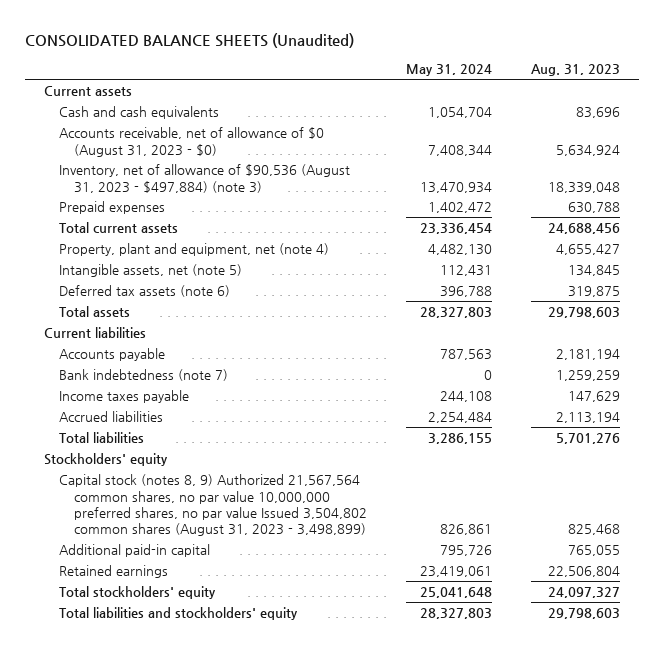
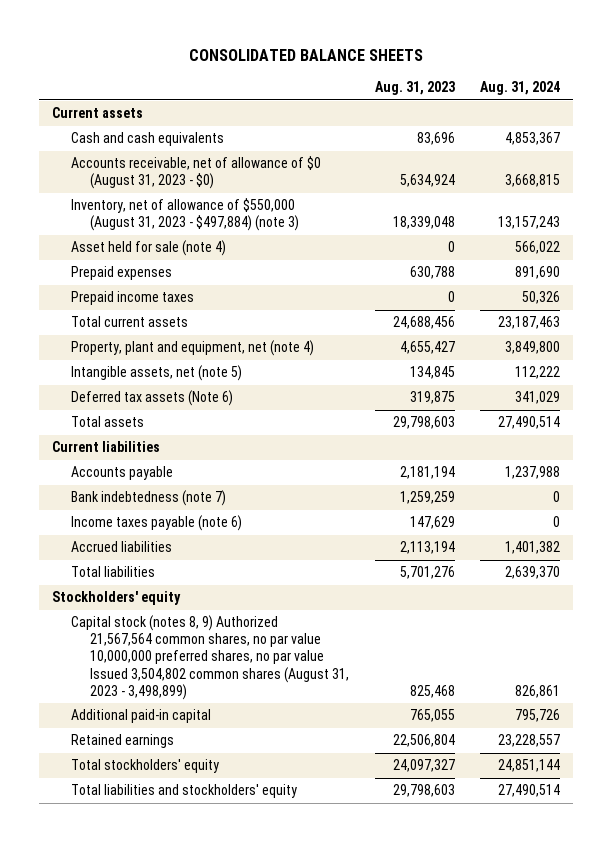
- CONSOLIDATED BALANCE SHEETS (Unaudited)
+ CONSOLIDATED BALANCE SHEETS
- | May 31, 2024 | Aug. 31, 2023
+ | Aug. 31, 2023 | Aug. 31, 2024
- Inventory, net of allowance of $90,536 (August 31, 2023 - $497,884) (note 3) | 13,470,934 | 18,339,048
+ Inventory, net of allowance of $550,000 (August 31, 2023 - $497,884) (note 3) | 18,339,048 | 13,157,243
+ Asset held for sale (note 4) | 0 | 566,022
+ Prepaid income taxes | 0 | 50,326
- Deferred tax assets (note 6) | 396,788 | 319,875
+ Deferred tax assets (Note 6) | 319,875 | 341,029
- Income taxes payable | 244,108 | 147,629
+ Income taxes payable (note 6) | 147,629 | 0

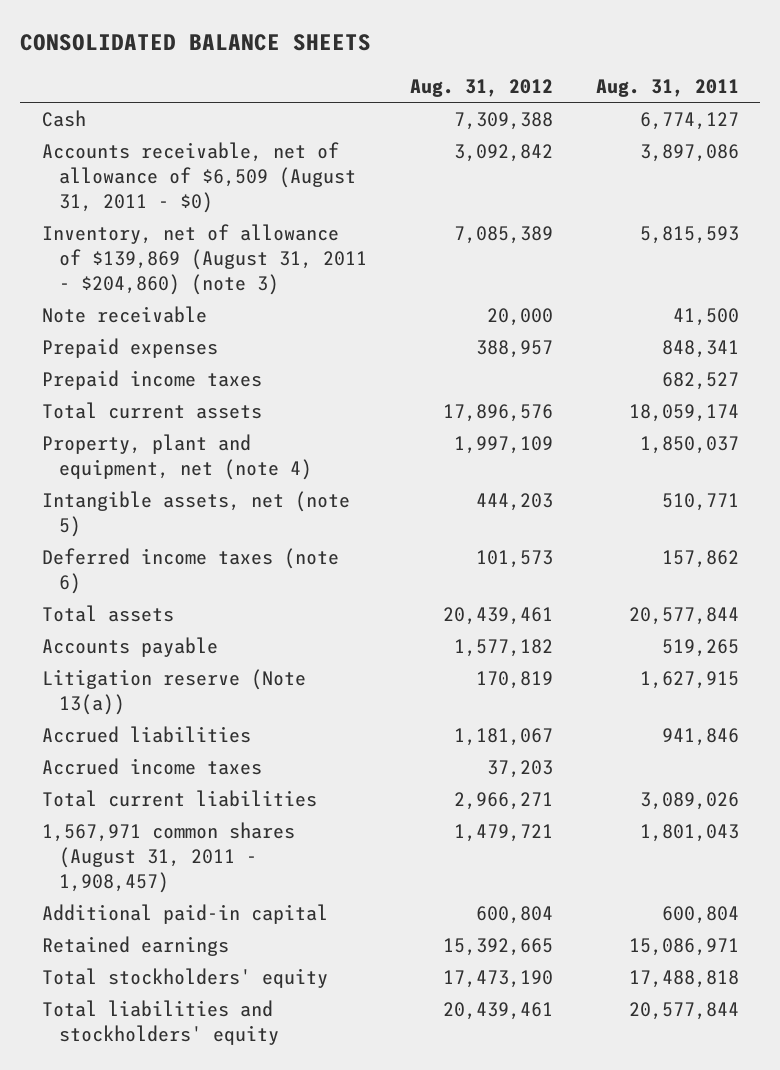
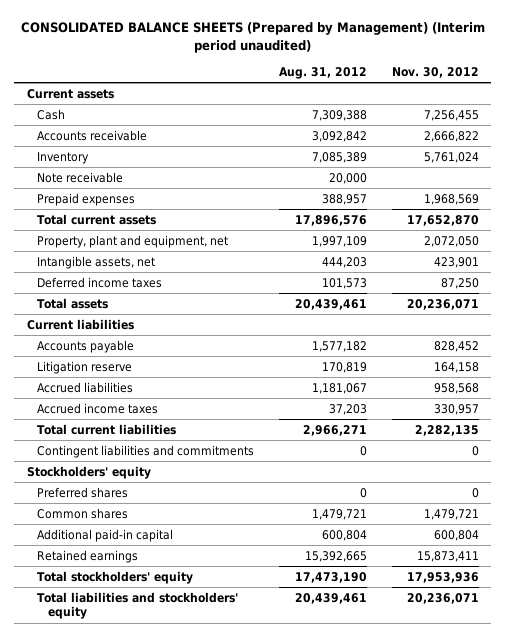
- CONSOLIDATED BALANCE SHEETS
+ CONSOLIDATED BALANCE SHEETS (Prepared by Management) (Interim period unaudited)
- | Aug. 31, 2012 | Aug. 31, 2011
+ | Aug. 31, 2012 | Nov. 30, 2012
+ Current assets
- Accounts receivable, net of allowance of $6,509 (August 31, 2011 - $0) | 3,092,842 | 3,897,086
- Inventory, net of allowance of $139,869 (August 31, 2011 - $204,860) (note 3) | 7,085,389 | 5,815,593
+ Accounts receivable | 3,092,842 | 2,666,822
+ Inventory | 7,085,389 | 5,761,024
- Prepaid income taxes | | 682,527
- Property, plant and equipment, net (note 4) | 1,997,109 | 1,850,037
- Intangible assets, net (note 5) | 444,203 | 510,771
- Deferred income taxes (note 6) | 101,573 | 157,862
+ Property, plant and equipment, net | 1,997,109 | 2,072,050
+ Intangible assets, net | 444,203 | 423,901
+ Deferred income taxes | 101,573 | 87,250
+ Current liabilities
- Litigation reserve (Note 13(a)) | 170,819 | 1,627,915
+ Litigation reserve | 170,819 | 164,158
- 1,567,971 common shares (August 31, 2011 - 1,908,457) | 1,479,721 | 1,801,043
+ Contingent liabilities and commitments | 0 | 0
+ Stockholders' equity
+ Preferred shares | 0 | 0
+ Common shares | 1,479,721 | 1,479,721

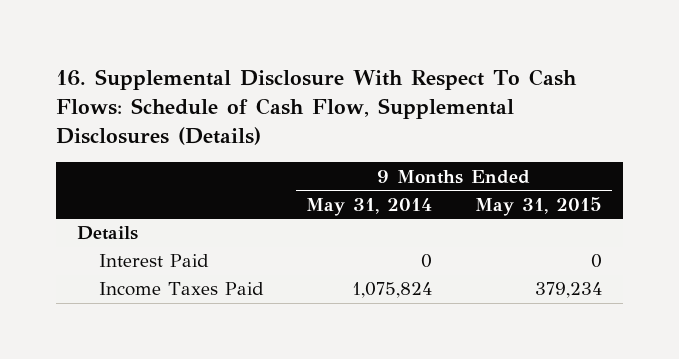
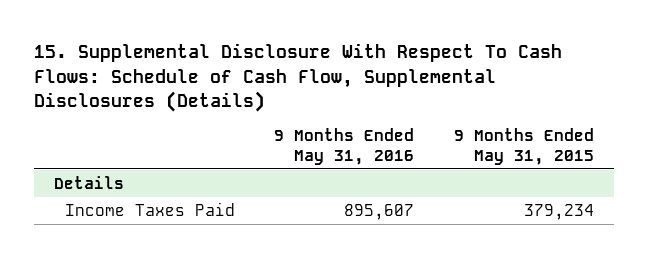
- 16. Supplemental Disclosure With Respect To Cash Flows: Schedule of Cash Flow, Supplemental Disclosures (Details)
+ 15. Supplemental Disclosure With Respect To Cash Flows: Schedule of Cash Flow, Supplemental Disclosures (Details)
- | 9 Months Ended May 31, 2014 | 9 Months Ended May 31, 2015
+ | 9 Months Ended May 31, 2016 | 9 Months Ended May 31, 2015
- Interest Paid | 0 | 0

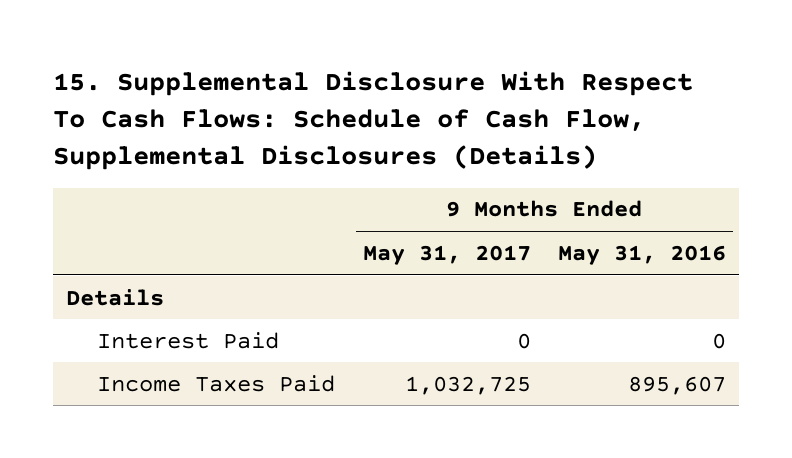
- | 9 Months Ended May 31, 2016 | 9 Months Ended May 31, 2015
+ | 9 Months Ended May 31, 2017 | 9 Months Ended May 31, 2016
+ Interest Paid | 0 | 0

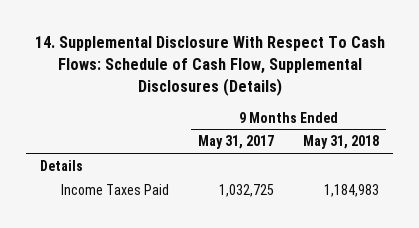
- 15. Supplemental Disclosure With Respect To Cash Flows: Schedule of Cash Flow, Supplemental Disclosures (Details)
+ 14. Supplemental Disclosure With Respect To Cash Flows: Schedule of Cash Flow, Supplemental Disclosures (Details)
- | 9 Months Ended May 31, 2017 | 9 Months Ended May 31, 2016
+ | 9 Months Ended May 31, 2017 | 9 Months Ended May 31, 2018
- Interest Paid | 0 | 0

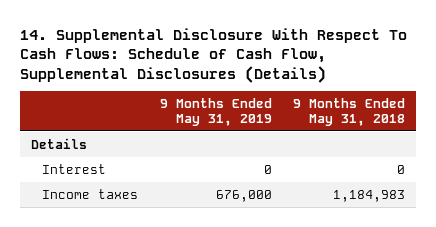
- | 9 Months Ended May 31, 2017 | 9 Months Ended May 31, 2018
+ | 9 Months Ended May 31, 2019 | 9 Months Ended May 31, 2018
- Income Taxes Paid | 1,032,725 | 1,184,983
+ Interest | 0 | 0
+ Income taxes | 676,000 | 1,184,983

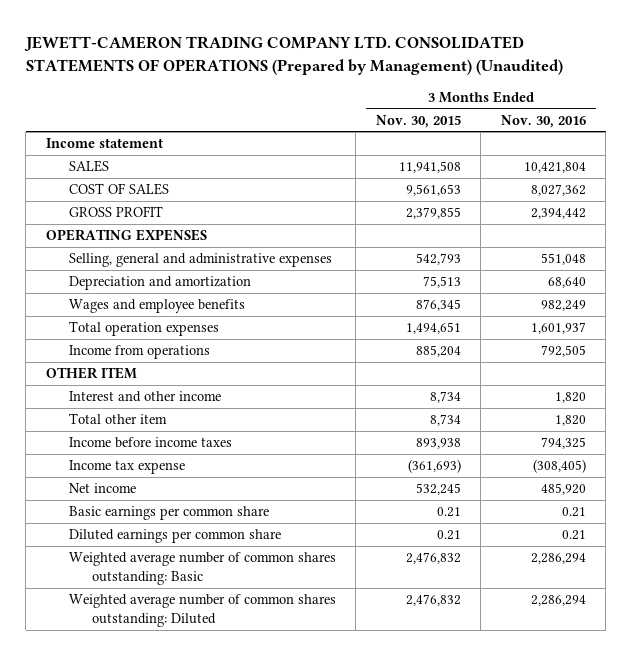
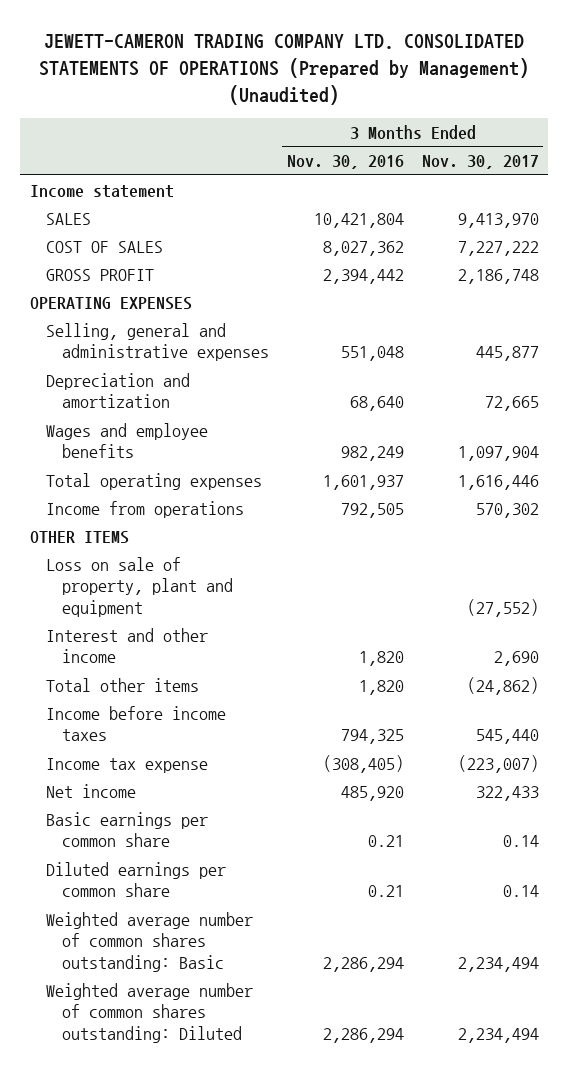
- | 3 Months Ended Nov. 30, 2015 | 3 Months Ended Nov. 30, 2016
+ | 3 Months Ended Nov. 30, 2016 | 3 Months Ended Nov. 30, 2017
- Total operation expenses | 1,494,651 | 1,601,937
+ Total operating expenses | 1,601,937 | 1,616,446
- OTHER ITEM
+ OTHER ITEMS
+ Loss on sale of property, plant and equipment | | (27,552)
- Total other item | 8,734 | 1,820
+ Total other items | 1,820 | (24,862)

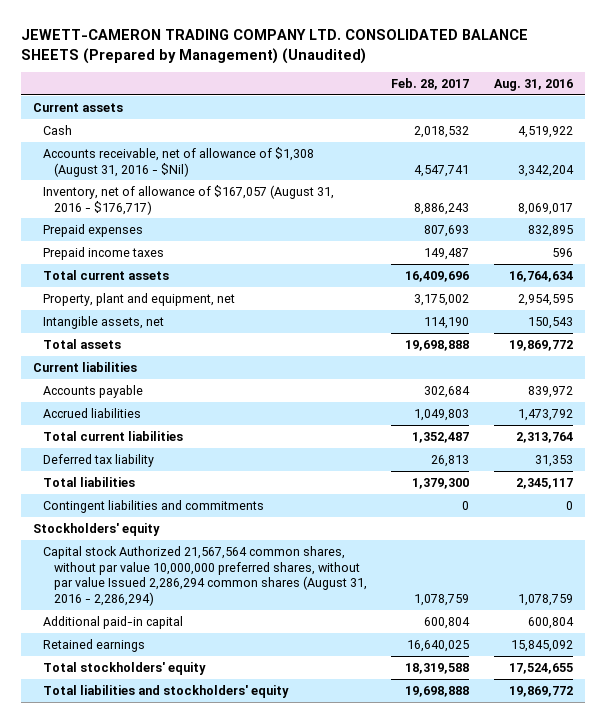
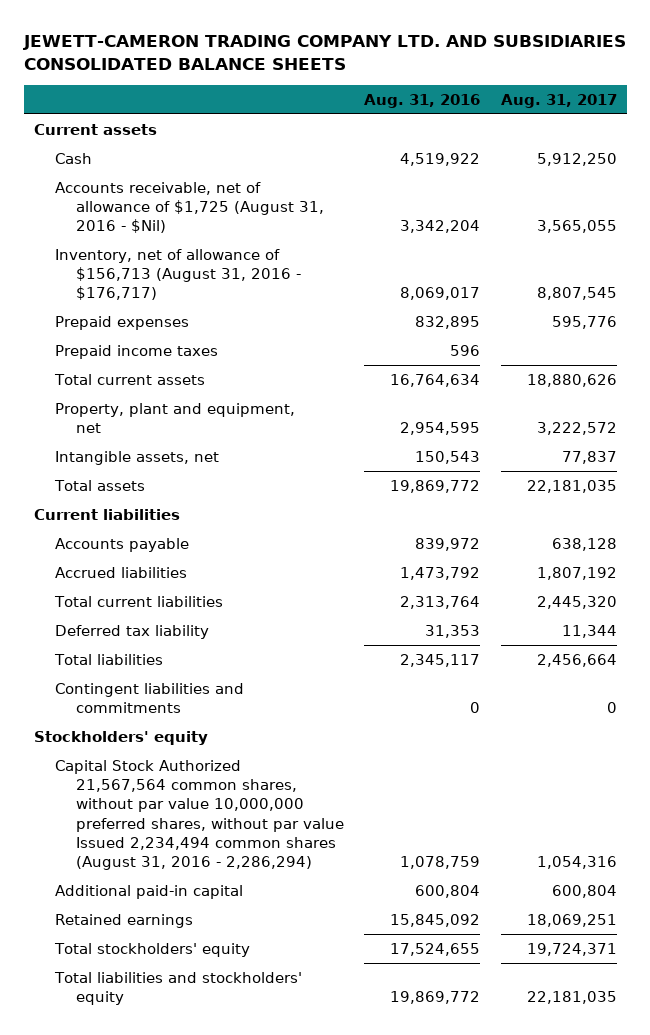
- JEWETT-CAMERON TRADING COMPANY LTD. CONSOLIDATED BALANCE SHEETS (Prepared by Management) (Unaudited)
+ JEWETT-CAMERON TRADING COMPANY LTD. AND SUBSIDIARIES CONSOLIDATED BALANCE SHEETS
- | Feb. 28, 2017 | Aug. 31, 2016
+ | Aug. 31, 2016 | Aug. 31, 2017
- Accounts receivable, net of allowance of $1,308 (August 31, 2016 - $Nil) | 4,547,741 | 3,342,204
- Inventory, net of allowance of $167,057 (August 31, 2016 - $176,717) | 8,886,243 | 8,069,017
+ Accounts receivable, net of allowance of $1,725 (August 31, 2016 - $Nil) | 3,342,204 | 3,565,055
+ Inventory, net of allowance of $156,713 (August 31, 2016 - $176,717) | 8,069,017 | 8,807,545
- Capital stock Authorized 21,567,564 common shares, without par value 10,000,000 preferred shares, without par value Issued 2,286,294 common shares (August 31, 2016 - 2,286,294) | 1,078,759 | 1,078,759
+ Capital Stock Authorized 21,567,564 common shares, without par value 10,000,000 preferred shares, without par value Issued 2,234,494 common shares (August 31, 2016 - 2,286,294) | 1,078,759 | 1,054,316

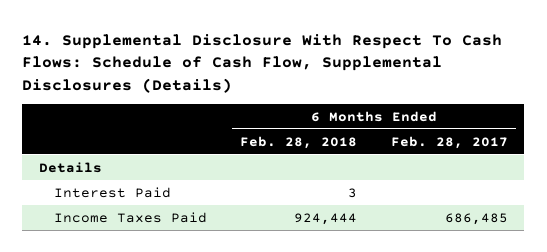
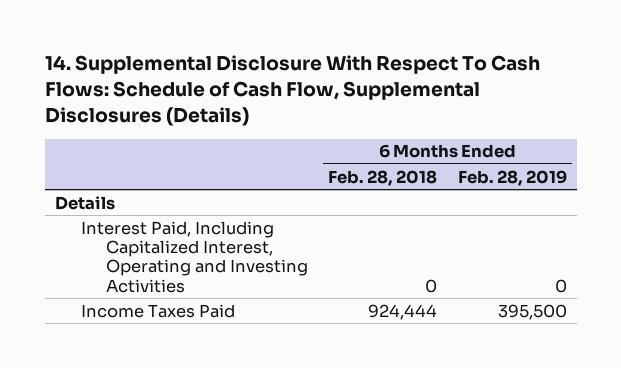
- | 6 Months Ended Feb. 28, 2018 | 6 Months Ended Feb. 28, 2017
+ | 6 Months Ended Feb. 28, 2018 | 6 Months Ended Feb. 28, 2019
- Interest Paid | 3 |
+ Interest Paid, Including Capitalized Interest, Operating and Investing Activities | 0 | 0

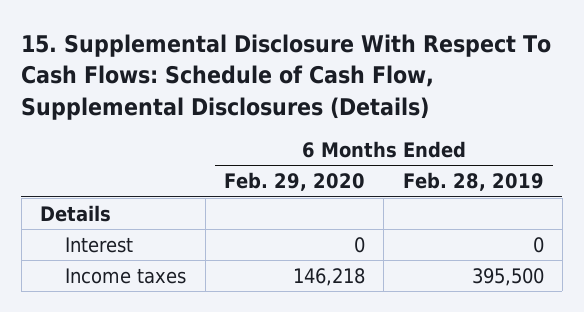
- 14. Supplemental Disclosure With Respect To Cash Flows: Schedule of Cash Flow, Supplemental Disclosures (Details)
+ 15. Supplemental Disclosure With Respect To Cash Flows: Schedule of Cash Flow, Supplemental Disclosures (Details)
- | 6 Months Ended Feb. 28, 2018 | 6 Months Ended Feb. 28, 2019
+ | 6 Months Ended Feb. 29, 2020 | 6 Months Ended Feb. 28, 2019
- Interest Paid, Including Capitalized Interest, Operating and Investing Activities | 0 | 0
- Income Taxes Paid | 924,444 | 395,500
+ Interest | 0 | 0
+ Income taxes | 146,218 | 395,500

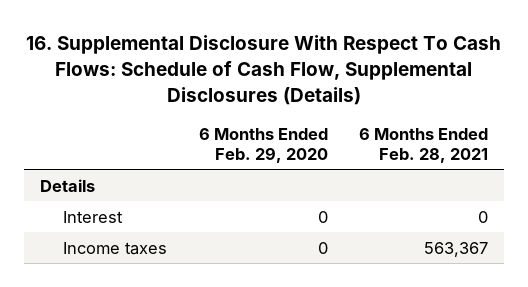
- 15. Supplemental Disclosure With Respect To Cash Flows: Schedule of Cash Flow, Supplemental Disclosures (Details)
+ 16. Supplemental Disclosure With Respect To Cash Flows: Schedule of Cash Flow, Supplemental Disclosures (Details)
- | 6 Months Ended Feb. 29, 2020 | 6 Months Ended Feb. 28, 2019
+ | 6 Months Ended Feb. 29, 2020 | 6 Months Ended Feb. 28, 2021
- Income taxes | 146,218 | 395,500
+ Income taxes | 0 | 563,367

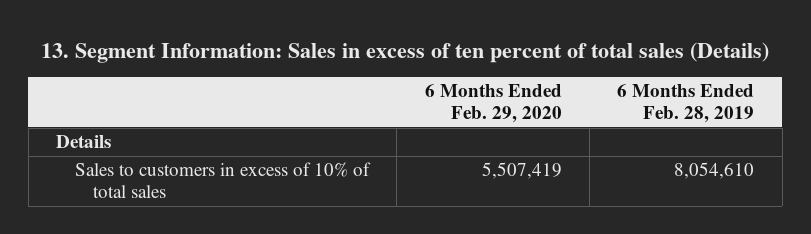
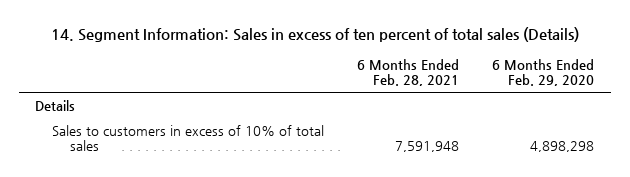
- 13. Segment Information: Sales in excess of ten percent of total sales (Details)
+ 14. Segment Information: Sales in excess of ten percent of total sales (Details)
- | 6 Months Ended Feb. 29, 2020 | 6 Months Ended Feb. 28, 2019
+ | 6 Months Ended Feb. 28, 2021 | 6 Months Ended Feb. 29, 2020
- Sales to customers in excess of 10% of total sales | 5,507,419 | 8,054,610
+ Sales to customers in excess of 10% of total sales | 7,591,948 | 4,898,298

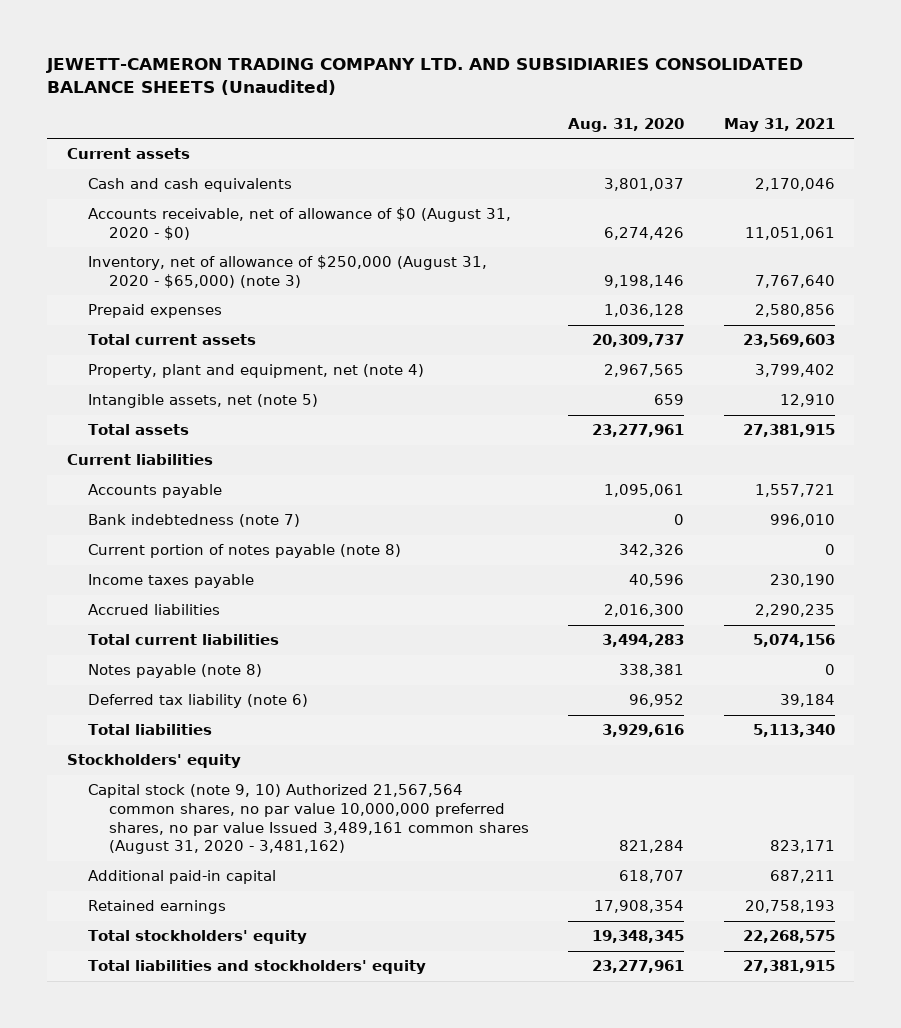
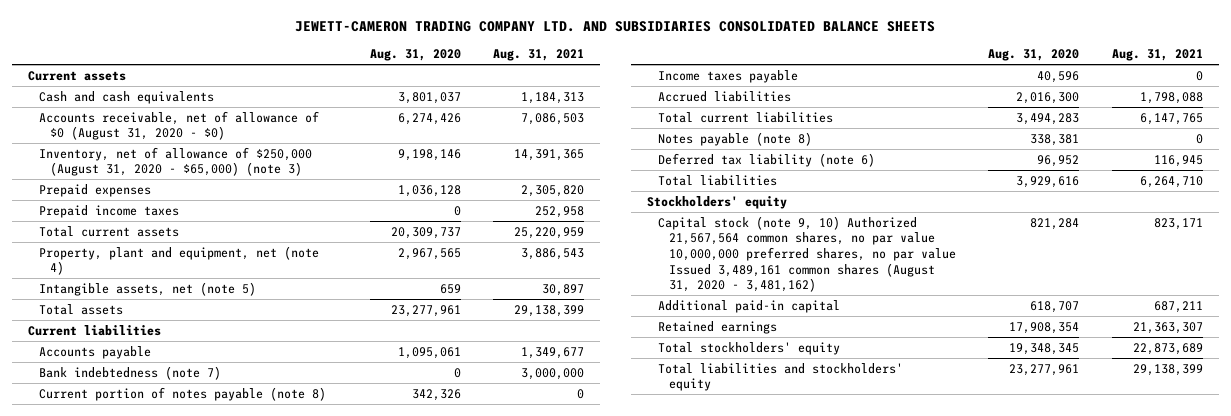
- JEWETT-CAMERON TRADING COMPANY LTD. AND SUBSIDIARIES CONSOLIDATED BALANCE SHEETS (Unaudited)
+ JEWETT-CAMERON TRADING COMPANY LTD. AND SUBSIDIARIES CONSOLIDATED BALANCE SHEETS
- | Aug. 31, 2020 | May 31, 2021
+ | Aug. 31, 2020 | Aug. 31, 2021
+ Prepaid income taxes | 0 | 252,958

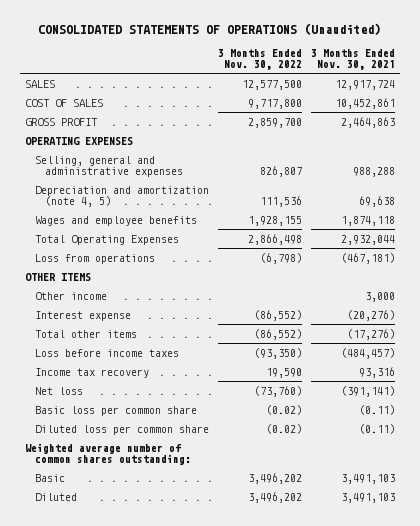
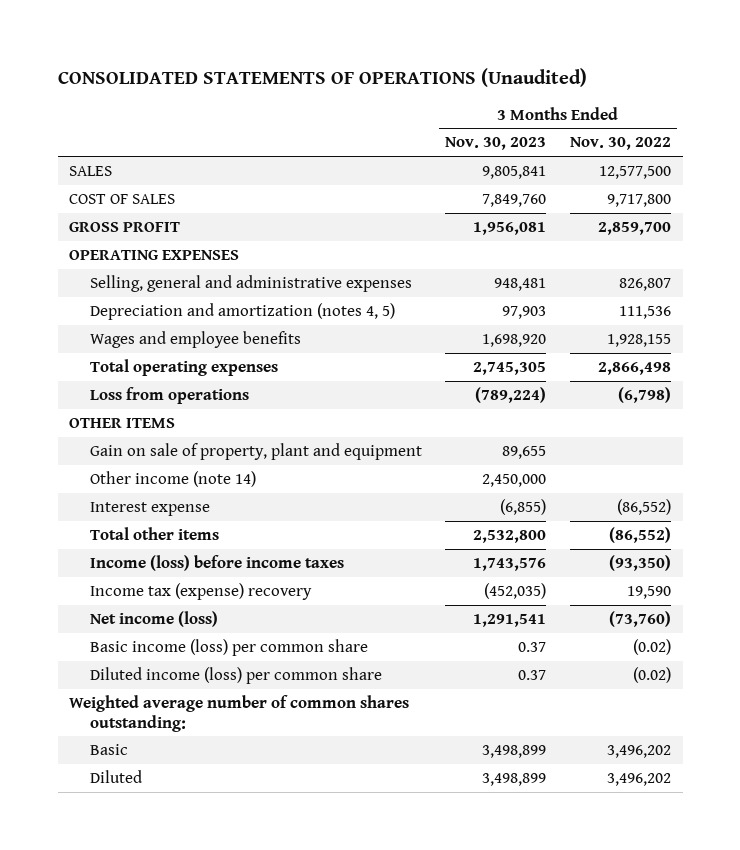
- | 3 Months Ended Nov. 30, 2022 | 3 Months Ended Nov. 30, 2021
+ | 3 Months Ended Nov. 30, 2023 | 3 Months Ended Nov. 30, 2022
- Depreciation and amortization (note 4, 5) | 111,536 | 69,638
+ Depreciation and amortization (notes 4, 5) | 97,903 | 111,536
- Total Operating Expenses | 2,866,498 | 2,932,044
+ Total operating expenses | 2,745,305 | 2,866,498
- Other income | | 3,000
+ Gain on sale of property, plant and equipment | 89,655 |
+ Other income (note 14) | 2,450,000 |
- Loss before income taxes | (93,350) | (484,457)
- Income tax recovery | 19,590 | 93,316
- Net loss | (73,760) | (391,141)
- Basic loss per common share | (0.02) | (0.11)
- Diluted loss per common share | (0.02) | (0.11)
+ Income (loss) before income taxes | 1,743,576 | (93,350)
+ Income tax (expense) recovery | (452,035) | 19,590
+ Net income (loss) | 1,291,541 | (73,760)
+ Basic income (loss) per common share | 0.37 | (0.02)
+ Diluted income (loss) per common share | 0.37 | (0.02)

